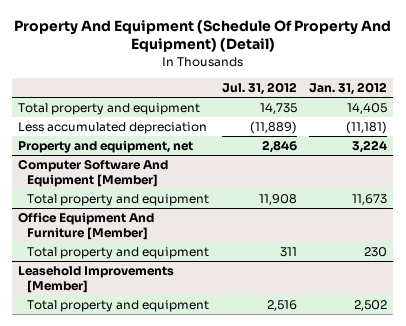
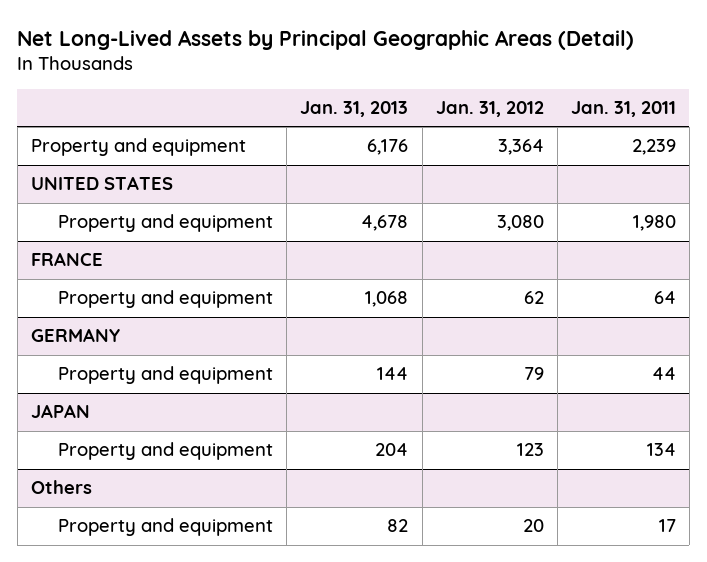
- Property And Equipment (Schedule Of Property And Equipment) (Detail)
+ Net Long-Lived Assets by Principal Geographic Areas (Detail)
- | Jul. 31, 2012 | Jan. 31, 2012
+ | Jan. 31, 2013 | Jan. 31, 2012 | Jan. 31, 2011
- Total property and equipment | 14,735 | 14,405
- Less accumulated depreciation | (11,889) | (11,181)
- Property and equipment, net | 2,846 | 3,224
- Computer Software And Equipment [Member]
- Total property and equipment | 11,908 | 11,673
- Office Equipment And Furniture [Member]
- Total property and equipment | 311 | 230
- Leasehold Improvements [Member]
- Total property and equipment | 2,516 | 2,502
+ Property and equipment | 6,176 | 3,364 | 2,239
+ UNITED STATES
+ Property and equipment | 4,678 | 3,080 | 1,980
+ FRANCE
+ Property and equipment | 1,068 | 62 | 64
+ GERMANY
+ Property and equipment | 144 | 79 | 44
+ JAPAN
+ Property and equipment | 204 | 123 | 134
+ Others
+ Property and equipment | 82 | 20 | 17

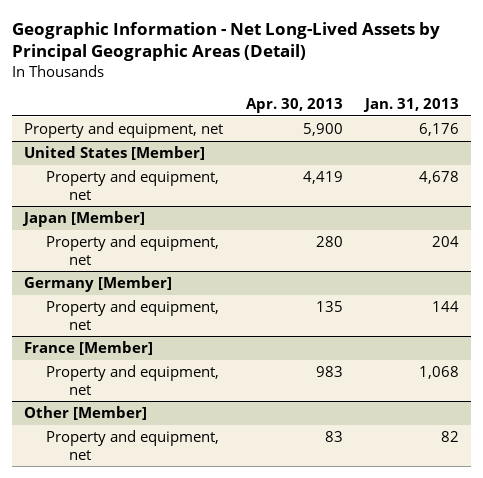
- Net Long-Lived Assets by Principal Geographic Areas (Detail)
+ Geographic Information - Net Long-Lived Assets by Principal Geographic Areas (Detail)
- | Jan. 31, 2013 | Jan. 31, 2012 | Jan. 31, 2011
+ | Apr. 30, 2013 | Jan. 31, 2013
- Property and equipment | 6,176 | 3,364 | 2,239
- UNITED STATES
- Property and equipment | 4,678 | 3,080 | 1,980
- FRANCE
- Property and equipment | 1,068 | 62 | 64
- GERMANY
- Property and equipment | 144 | 79 | 44
- JAPAN
- Property and equipment | 204 | 123 | 134
- Others
- Property and equipment | 82 | 20 | 17
+ Property and equipment, net | 5,900 | 6,176
+ United States [Member]
+ Property and equipment, net | 4,419 | 4,678
+ Japan [Member]
+ Property and equipment, net | 280 | 204
+ Germany [Member]
+ Property and equipment, net | 135 | 144
+ France [Member]
+ Property and equipment, net | 983 | 1,068
+ Other [Member]
+ Property and equipment, net | 83 | 82

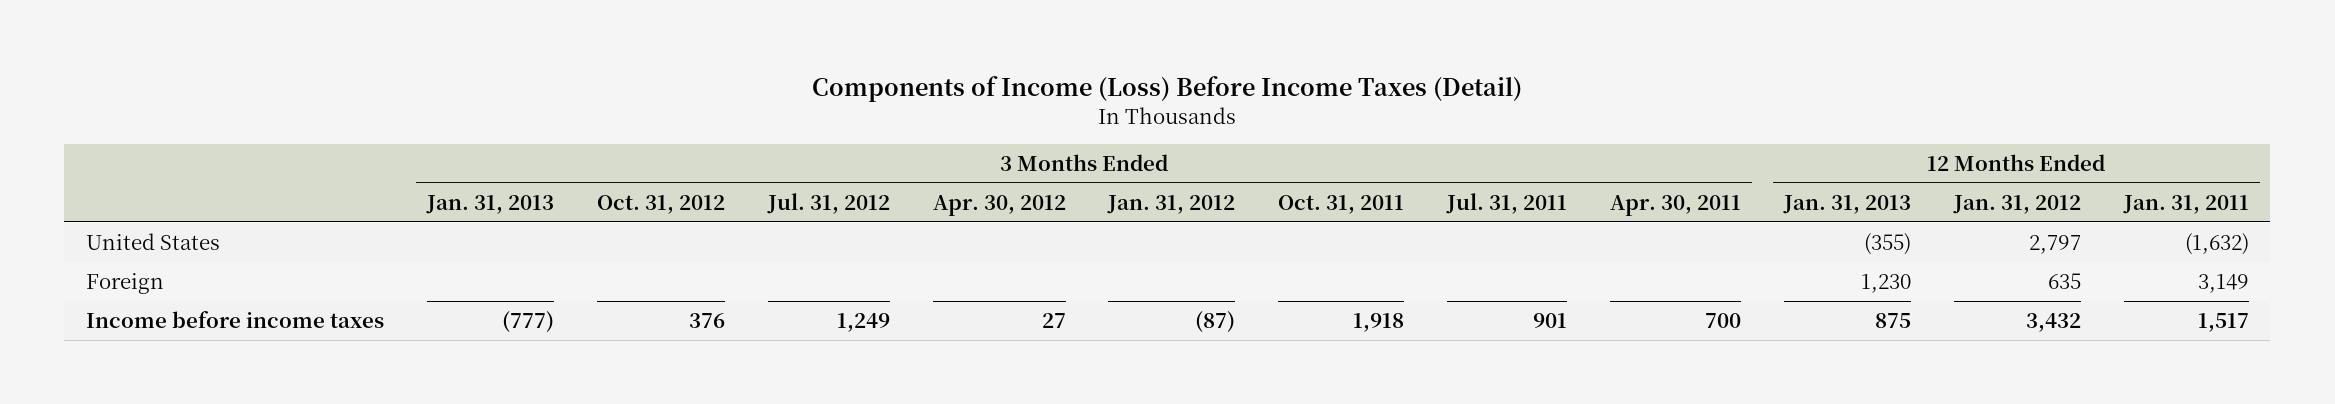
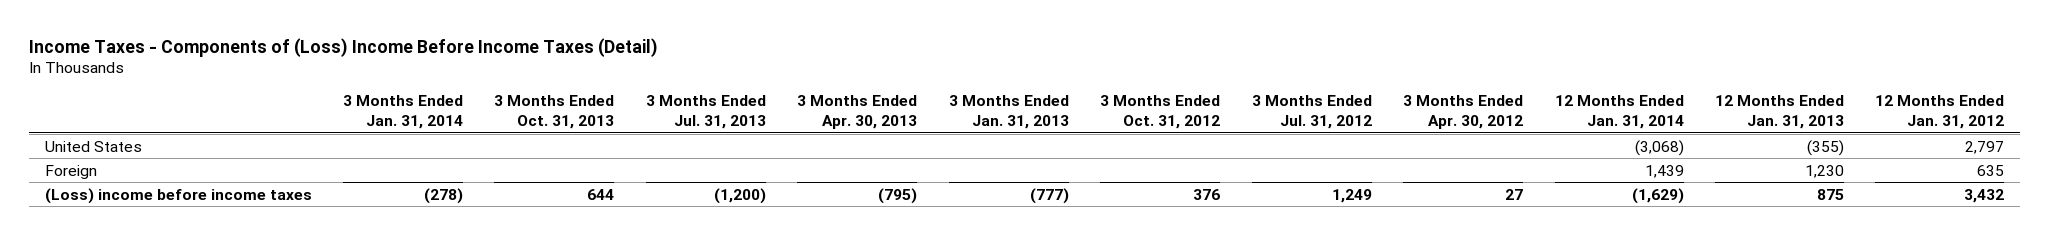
- Components of Income (Loss) Before Income Taxes (Detail)
+ Income Taxes - Components of (Loss) Income Before Income Taxes (Detail)
- | 3 Months Ended Jan. 31, 2013 | 3 Months Ended Oct. 31, 2012 | 3 Months Ended Jul. 31, 2012 | 3 Months Ended Apr. 30, 2012 | 3 Months Ended Jan. 31, 2012 | 3 Months Ended Oct. 31, 2011 | 3 Months Ended Jul. 31, 2011 | 3 Months Ended Apr. 30, 2011 | 12 Months Ended Jan. 31, 2013 | 12 Months Ended Jan. 31, 2012 | 12 Months Ended Jan. 31, 2011
+ | 3 Months Ended Jan. 31, 2014 | 3 Months Ended Oct. 31, 2013 | 3 Months Ended Jul. 31, 2013 | 3 Months Ended Apr. 30, 2013 | 3 Months Ended Jan. 31, 2013 | 3 Months Ended Oct. 31, 2012 | 3 Months Ended Jul. 31, 2012 | 3 Months Ended Apr. 30, 2012 | 12 Months Ended Jan. 31, 2014 | 12 Months Ended Jan. 31, 2013 | 12 Months Ended Jan. 31, 2012
- Income before income taxes | (777) | 376 | 1,249 | 27 | (87) | 1,918 | 901 | 700 | 875 | 3,432 | 1,517
+ (Loss) income before income taxes | (278) | 644 | (1,200) | (795) | (777) | 376 | 1,249 | 27 | (1,629) | 875 | 3,432

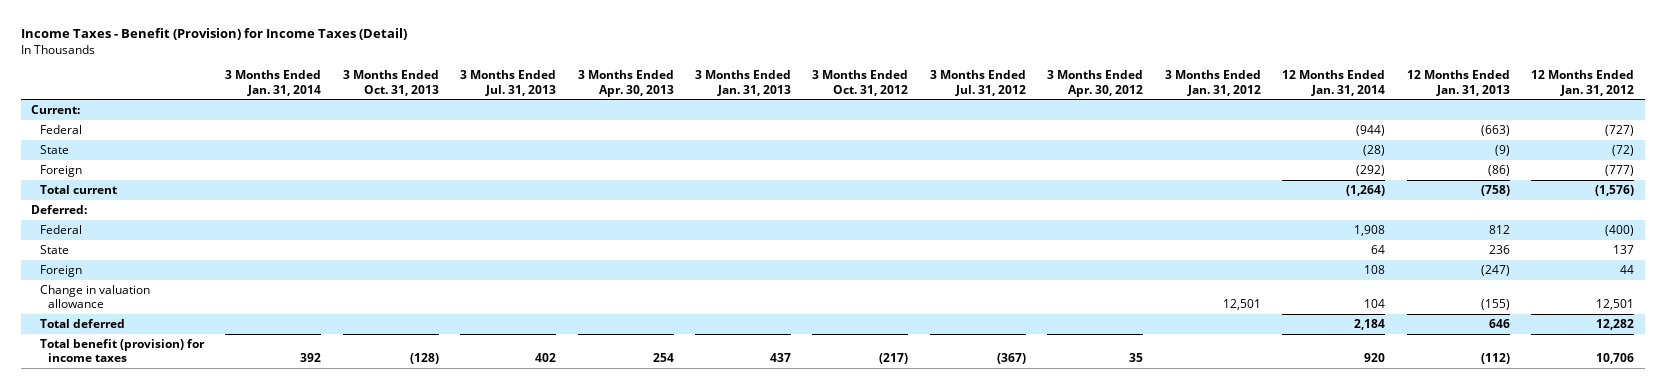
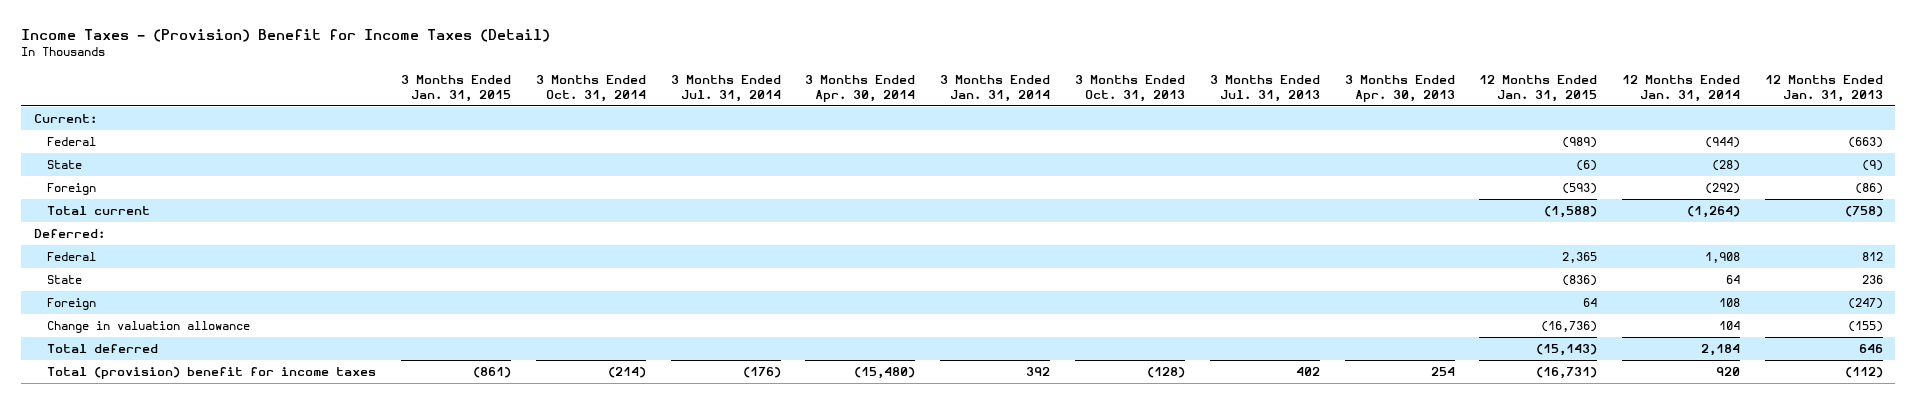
- Income Taxes - Benefit (Provision) for Income Taxes (Detail)
+ Income Taxes - (Provision) Benefit for Income Taxes (Detail)
- | 3 Months Ended Jan. 31, 2014 | 3 Months Ended Oct. 31, 2013 | 3 Months Ended Jul. 31, 2013 | 3 Months Ended Apr. 30, 2013 | 3 Months Ended Jan. 31, 2013 | 3 Months Ended Oct. 31, 2012 | 3 Months Ended Jul. 31, 2012 | 3 Months Ended Apr. 30, 2012 | 3 Months Ended Jan. 31, 2012 | 12 Months Ended Jan. 31, 2014 | 12 Months Ended Jan. 31, 2013 | 12 Months Ended Jan. 31, 2012
+ | 3 Months Ended Jan. 31, 2015 | 3 Months Ended Oct. 31, 2014 | 3 Months Ended Jul. 31, 2014 | 3 Months Ended Apr. 30, 2014 | 3 Months Ended Jan. 31, 2014 | 3 Months Ended Oct. 31, 2013 | 3 Months Ended Jul. 31, 2013 | 3 Months Ended Apr. 30, 2013 | 12 Months Ended Jan. 31, 2015 | 12 Months Ended Jan. 31, 2014 | 12 Months Ended Jan. 31, 2013
- Total benefit (provision) for income taxes | 392 | (128) | 402 | 254 | 437 | (217) | (367) | 35 | | 920 | (112) | 10,706
+ Total (provision) benefit for income taxes | (861) | (214) | (176) | (15,480) | 392 | (128) | 402 | 254 | (16,731) | 920 | (112)

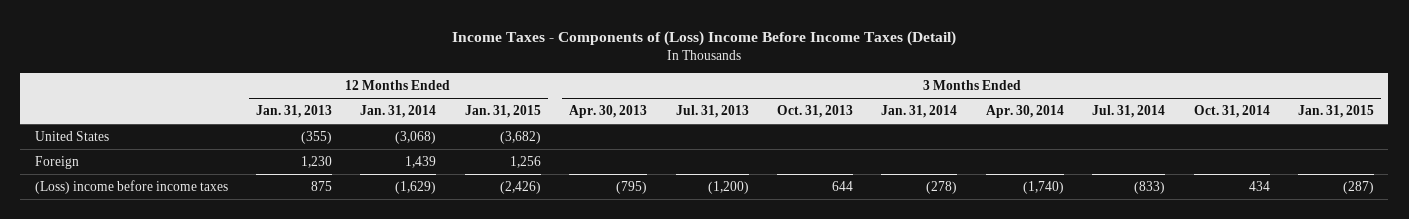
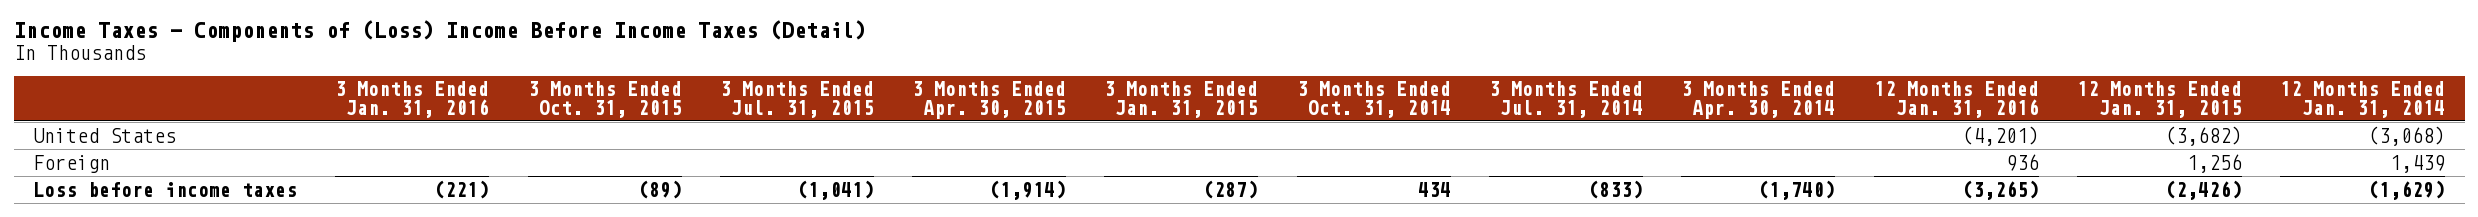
- | 12 Months Ended Jan. 31, 2013 | 12 Months Ended Jan. 31, 2014 | 12 Months Ended Jan. 31, 2015 | 3 Months Ended Apr. 30, 2013 | 3 Months Ended Jul. 31, 2013 | 3 Months Ended Oct. 31, 2013 | 3 Months Ended Jan. 31, 2014 | 3 Months Ended Apr. 30, 2014 | 3 Months Ended Jul. 31, 2014 | 3 Months Ended Oct. 31, 2014 | 3 Months Ended Jan. 31, 2015
+ | 3 Months Ended Jan. 31, 2016 | 3 Months Ended Oct. 31, 2015 | 3 Months Ended Jul. 31, 2015 | 3 Months Ended Apr. 30, 2015 | 3 Months Ended Jan. 31, 2015 | 3 Months Ended Oct. 31, 2014 | 3 Months Ended Jul. 31, 2014 | 3 Months Ended Apr. 30, 2014 | 12 Months Ended Jan. 31, 2016 | 12 Months Ended Jan. 31, 2015 | 12 Months Ended Jan. 31, 2014
- (Loss) income before income taxes | 875 | (1,629) | (2,426) | (795) | (1,200) | 644 | (278) | (1,740) | (833) | 434 | (287)
+ Loss before income taxes | (221) | (89) | (1,041) | (1,914) | (287) | 434 | (833) | (1,740) | (3,265) | (2,426) | (1,629)

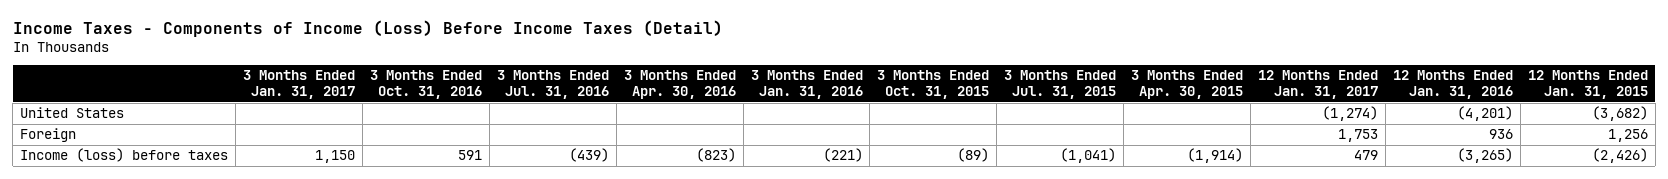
- Income Taxes - Components of (Loss) Income Before Income Taxes (Detail)
+ Income Taxes - Components of Income (Loss) Before Income Taxes (Detail)
- | 3 Months Ended Jan. 31, 2016 | 3 Months Ended Oct. 31, 2015 | 3 Months Ended Jul. 31, 2015 | 3 Months Ended Apr. 30, 2015 | 3 Months Ended Jan. 31, 2015 | 3 Months Ended Oct. 31, 2014 | 3 Months Ended Jul. 31, 2014 | 3 Months Ended Apr. 30, 2014 | 12 Months Ended Jan. 31, 2016 | 12 Months Ended Jan. 31, 2015 | 12 Months Ended Jan. 31, 2014
+ | 3 Months Ended Jan. 31, 2017 | 3 Months Ended Oct. 31, 2016 | 3 Months Ended Jul. 31, 2016 | 3 Months Ended Apr. 30, 2016 | 3 Months Ended Jan. 31, 2016 | 3 Months Ended Oct. 31, 2015 | 3 Months Ended Jul. 31, 2015 | 3 Months Ended Apr. 30, 2015 | 12 Months Ended Jan. 31, 2017 | 12 Months Ended Jan. 31, 2016 | 12 Months Ended Jan. 31, 2015
- Loss before income taxes | (221) | (89) | (1,041) | (1,914) | (287) | 434 | (833) | (1,740) | (3,265) | (2,426) | (1,629)
+ Income (loss) before taxes | 1,150 | 591 | (439) | (823) | (221) | (89) | (1,041) | (1,914) | 479 | (3,265) | (2,426)

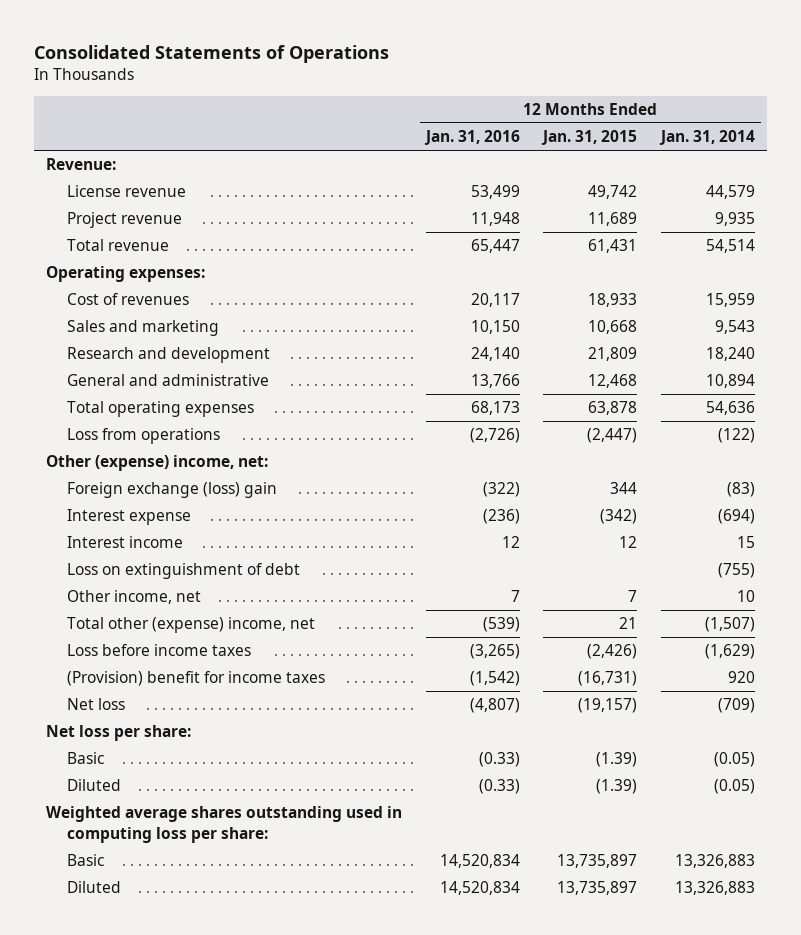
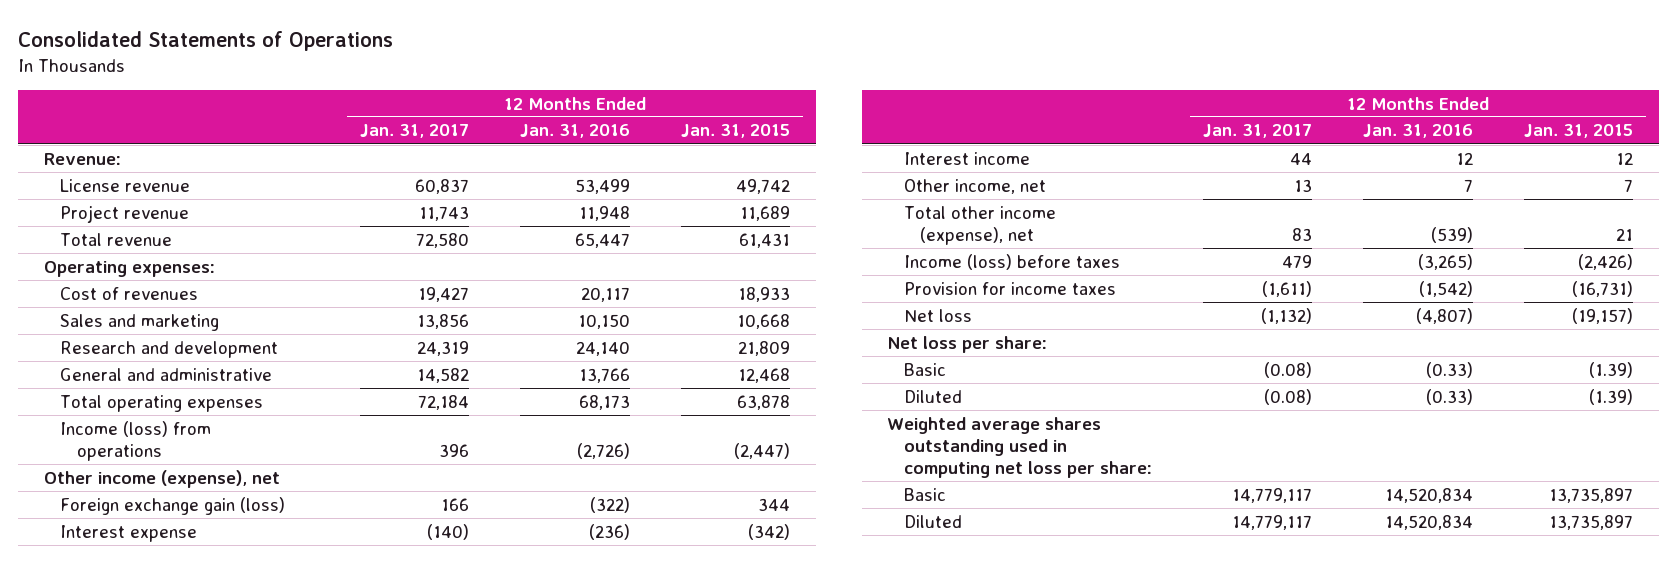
- | 12 Months Ended Jan. 31, 2016 | 12 Months Ended Jan. 31, 2015 | 12 Months Ended Jan. 31, 2014
+ | 12 Months Ended Jan. 31, 2017 | 12 Months Ended Jan. 31, 2016 | 12 Months Ended Jan. 31, 2015
- Loss from operations | (2,726) | (2,447) | (122)
- Other (expense) income, net:
- Foreign exchange (loss) gain | (322) | 344 | (83)
+ Income (loss) from operations | 396 | (2,726) | (2,447)
+ Other income (expense), net
+ Foreign exchange gain (loss) | 166 | (322) | 344
- Loss on extinguishment of debt | | | (755)
- Total other (expense) income, net | (539) | 21 | (1,507)
- Loss before income taxes | (3,265) | (2,426) | (1,629)
- (Provision) benefit for income taxes | (1,542) | (16,731) | 920
+ Total other income (expense), net | 83 | (539) | 21
+ Income (loss) before taxes | 479 | (3,265) | (2,426)
+ Provision for income taxes | (1,611) | (1,542) | (16,731)
- Weighted average shares outstanding used in computing loss per share:
+ Weighted average shares outstanding used in computing net loss per share:

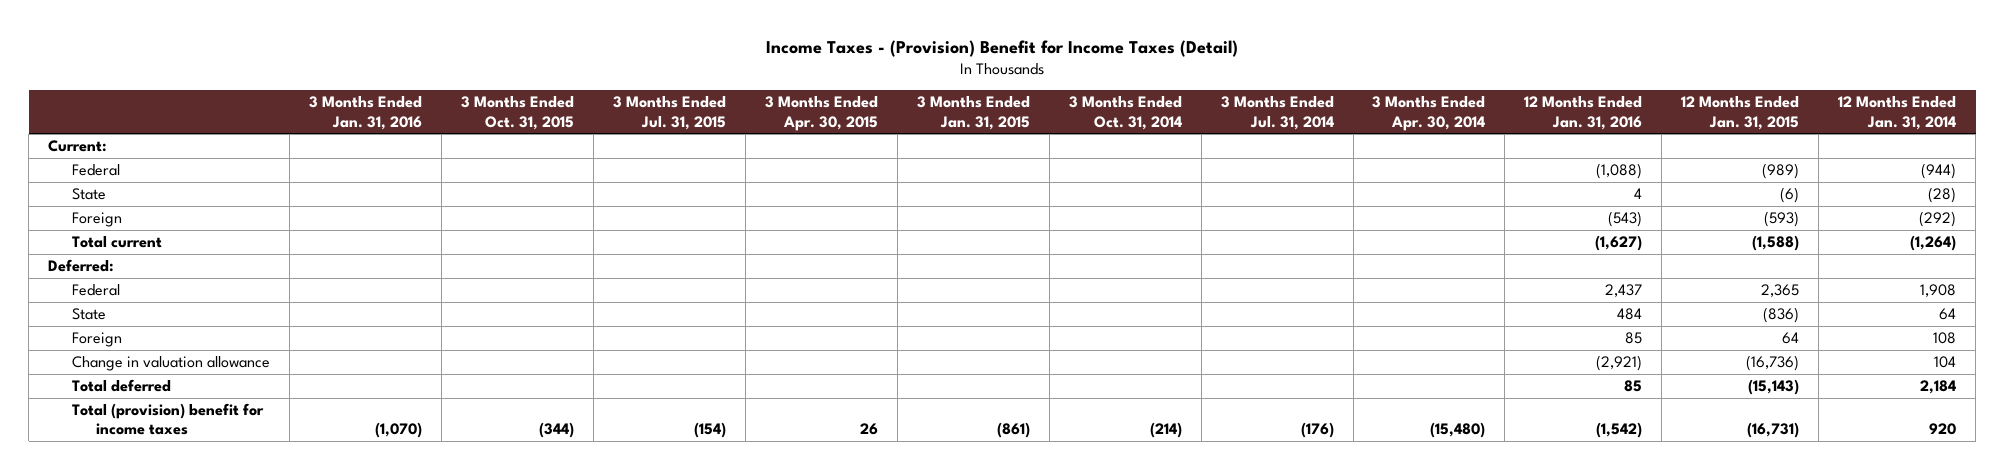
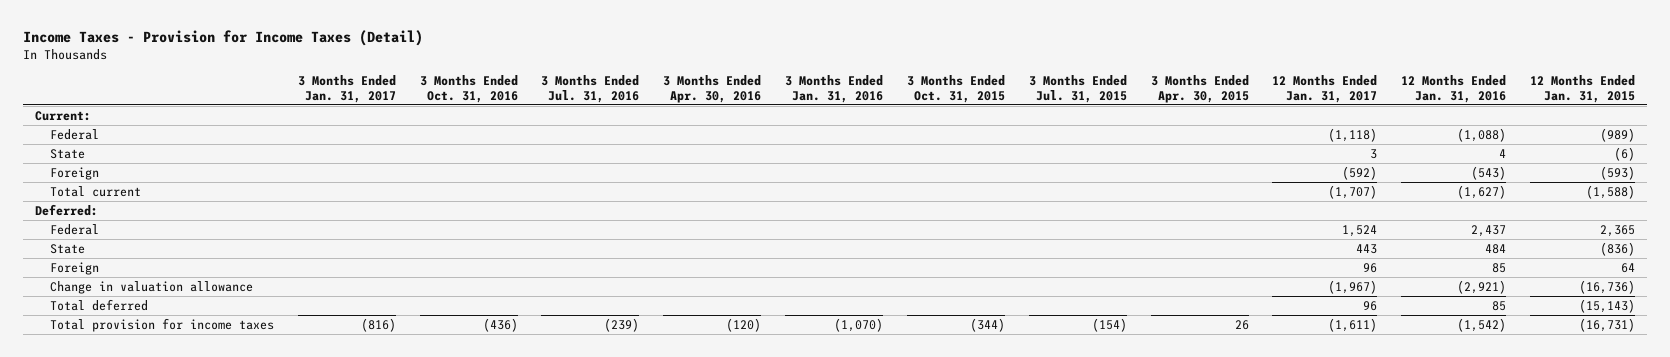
- Income Taxes - (Provision) Benefit for Income Taxes (Detail)
+ Income Taxes - Provision for Income Taxes (Detail)
- | 3 Months Ended Jan. 31, 2016 | 3 Months Ended Oct. 31, 2015 | 3 Months Ended Jul. 31, 2015 | 3 Months Ended Apr. 30, 2015 | 3 Months Ended Jan. 31, 2015 | 3 Months Ended Oct. 31, 2014 | 3 Months Ended Jul. 31, 2014 | 3 Months Ended Apr. 30, 2014 | 12 Months Ended Jan. 31, 2016 | 12 Months Ended Jan. 31, 2015 | 12 Months Ended Jan. 31, 2014
+ | 3 Months Ended Jan. 31, 2017 | 3 Months Ended Oct. 31, 2016 | 3 Months Ended Jul. 31, 2016 | 3 Months Ended Apr. 30, 2016 | 3 Months Ended Jan. 31, 2016 | 3 Months Ended Oct. 31, 2015 | 3 Months Ended Jul. 31, 2015 | 3 Months Ended Apr. 30, 2015 | 12 Months Ended Jan. 31, 2017 | 12 Months Ended Jan. 31, 2016 | 12 Months Ended Jan. 31, 2015
- Total (provision) benefit for income taxes | (1,070) | (344) | (154) | 26 | (861) | (214) | (176) | (15,480) | (1,542) | (16,731) | 920
+ Total provision for income taxes | (816) | (436) | (239) | (120) | (1,070) | (344) | (154) | 26 | (1,611) | (1,542) | (16,731)

